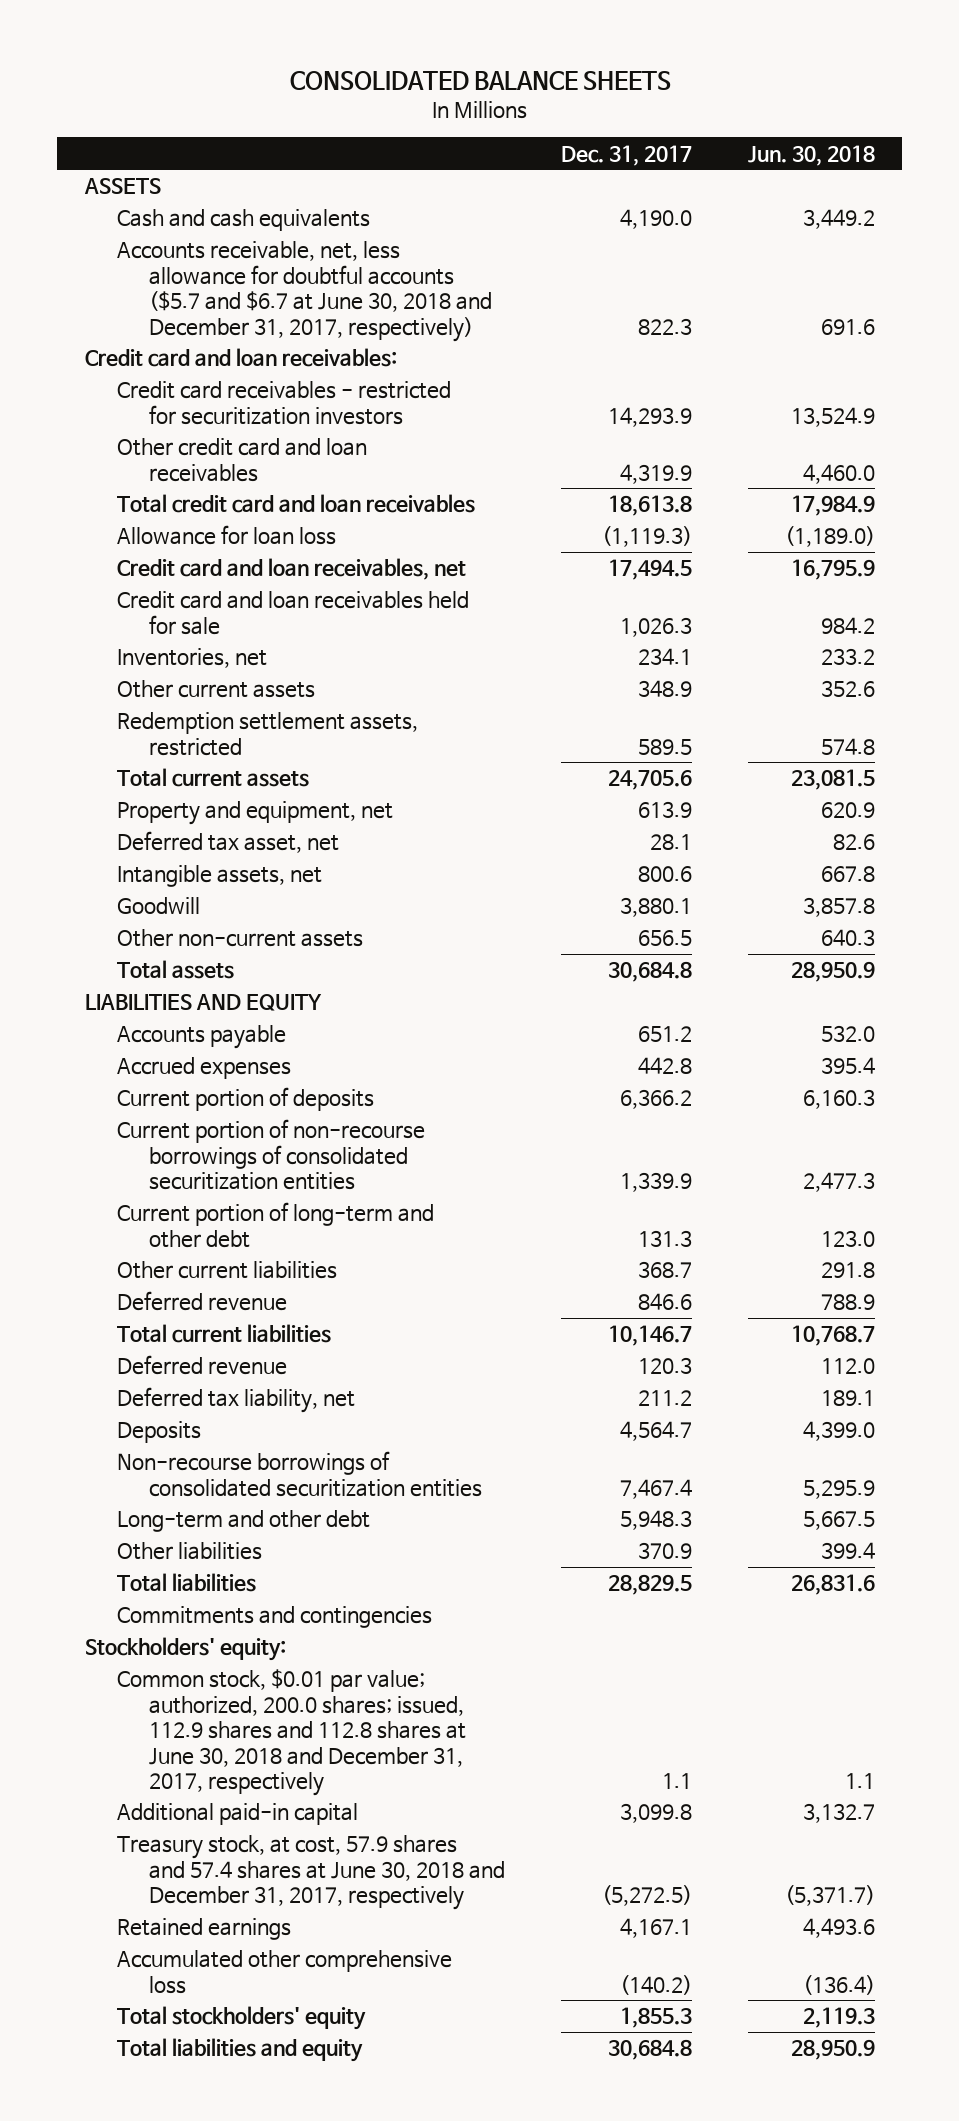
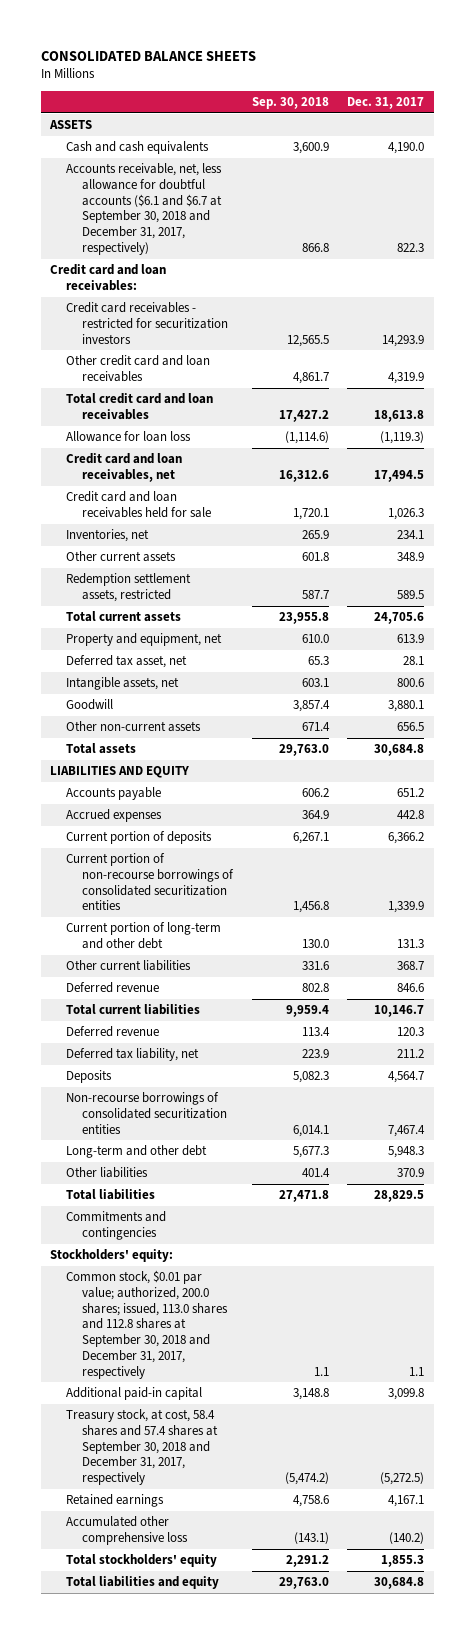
- | Dec. 31, 2017 | Jun. 30, 2018
+ | Sep. 30, 2018 | Dec. 31, 2017
- Accounts receivable, net, less allowance for doubtful accounts ($5.7 and $6.7 at June 30, 2018 and December 31, 2017, respectively) | 822.3 | 691.6
+ Accounts receivable, net, less allowance for doubtful accounts ($6.1 and $6.7 at September 30, 2018 and December 31, 2017, respectively) | 866.8 | 822.3
- Common stock, $0.01 par value; authorized, 200.0 shares; issued, 112.9 shares and 112.8 shares at June 30, 2018 and December 31, 2017, respectively | 1.1 | 1.1
+ Common stock, $0.01 par value; authorized, 200.0 shares; issued, 113.0 shares and 112.8 shares at September 30, 2018 and December 31, 2017, respectively | 1.1 | 1.1
- Treasury stock, at cost, 57.9 shares and 57.4 shares at June 30, 2018 and December 31, 2017, respectively | (5,272.5) | (5,371.7)
+ Treasury stock, at cost, 58.4 shares and 57.4 shares at September 30, 2018 and December 31, 2017, respectively | (5,474.2) | (5,272.5)

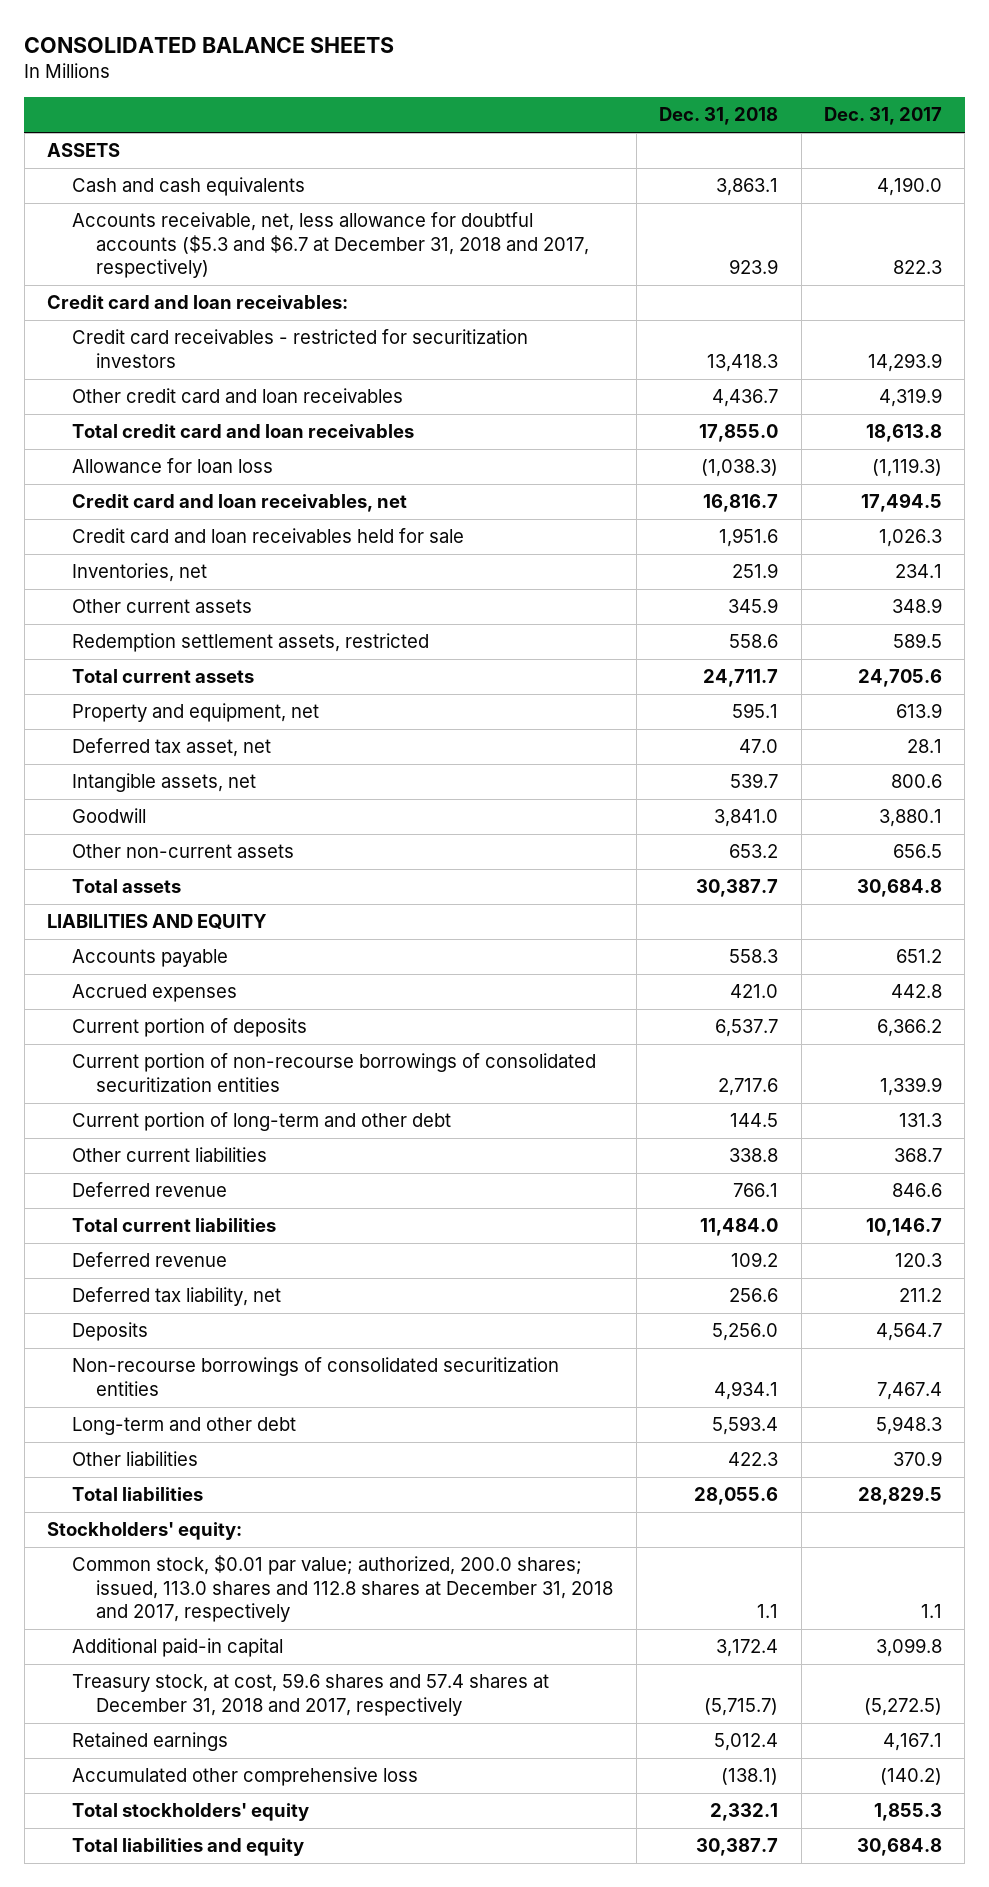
- | Sep. 30, 2018 | Dec. 31, 2017
+ | Dec. 31, 2018 | Dec. 31, 2017
- Accounts receivable, net, less allowance for doubtful accounts ($6.1 and $6.7 at September 30, 2018 and December 31, 2017, respectively) | 866.8 | 822.3
+ Accounts receivable, net, less allowance for doubtful accounts ($5.3 and $6.7 at December 31, 2018 and 2017, respectively) | 923.9 | 822.3
- Commitments and contingencies
- Common stock, $0.01 par value; authorized, 200.0 shares; issued, 113.0 shares and 112.8 shares at September 30, 2018 and December 31, 2017, respectively | 1.1 | 1.1
+ Common stock, $0.01 par value; authorized, 200.0 shares; issued, 113.0 shares and 112.8 shares at December 31, 2018 and 2017, respectively | 1.1 | 1.1
- Treasury stock, at cost, 58.4 shares and 57.4 shares at September 30, 2018 and December 31, 2017, respectively | (5,474.2) | (5,272.5)
+ Treasury stock, at cost, 59.6 shares and 57.4 shares at December 31, 2018 and 2017, respectively | (5,715.7) | (5,272.5)

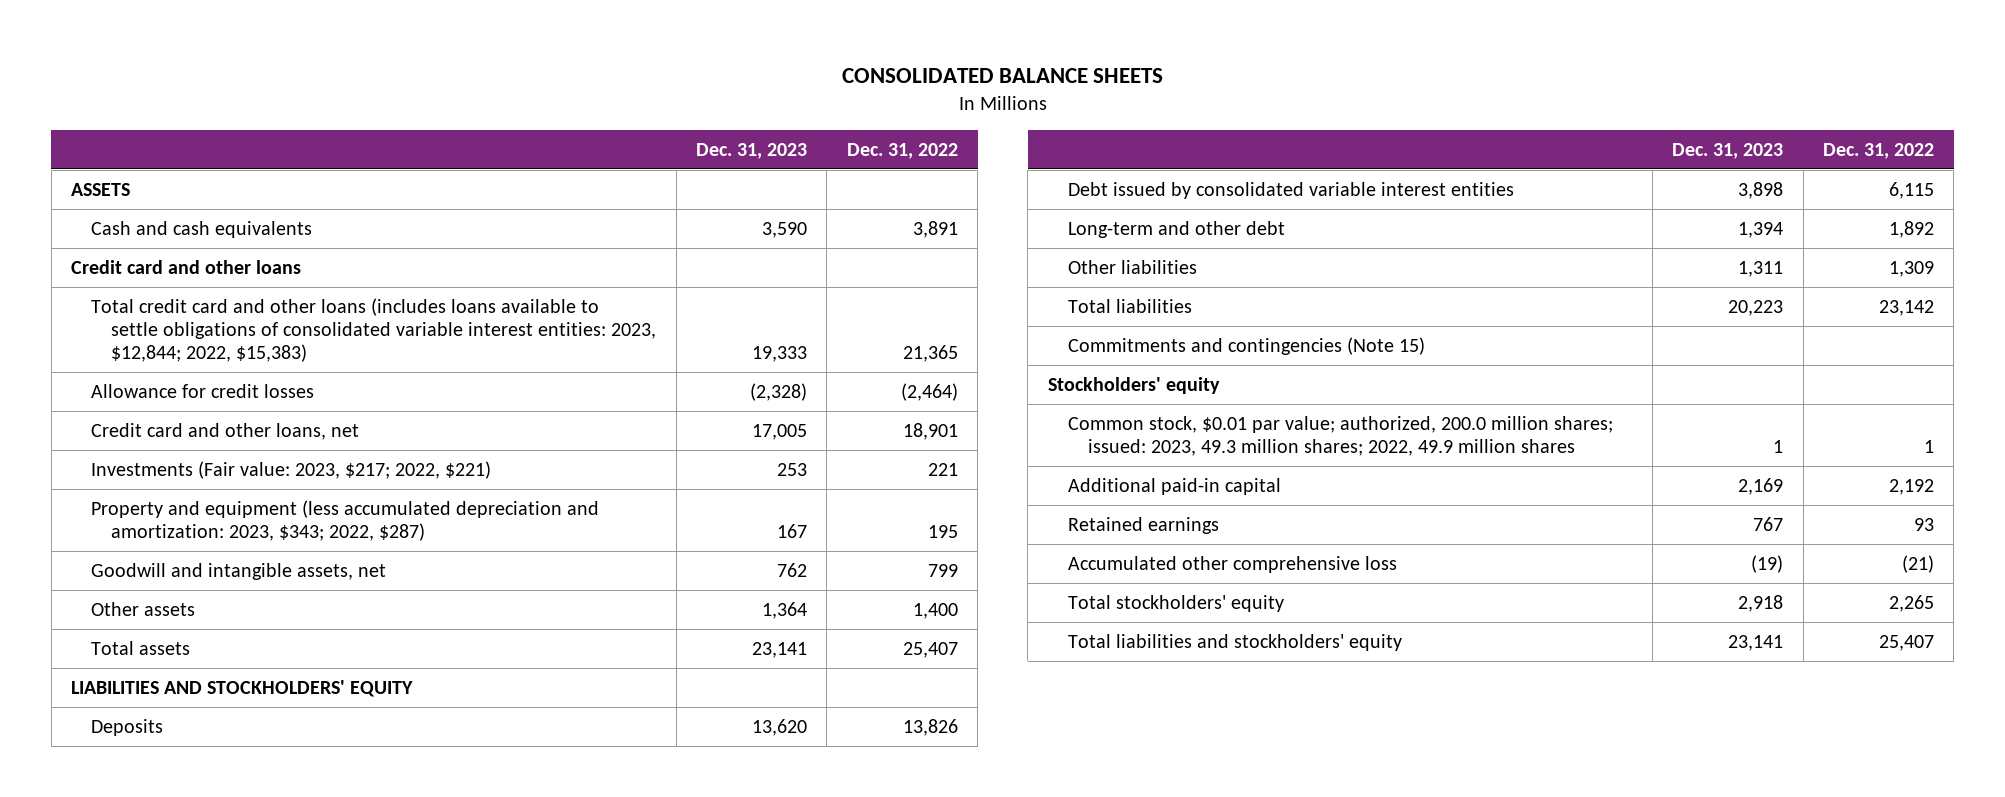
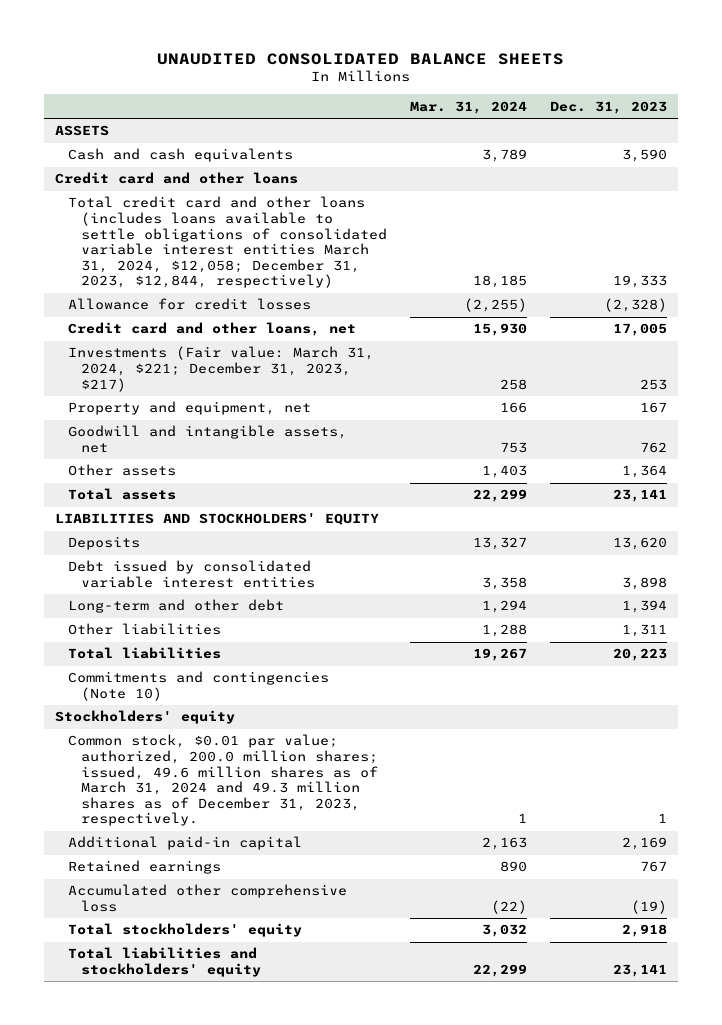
- CONSOLIDATED BALANCE SHEETS
+ UNAUDITED CONSOLIDATED BALANCE SHEETS
- | Dec. 31, 2023 | Dec. 31, 2022
+ | Mar. 31, 2024 | Dec. 31, 2023
- Total credit card and other loans (includes loans available to settle obligations of consolidated variable interest entities: 2023, $12,844; 2022, $15,383) | 19,333 | 21,365
+ Total credit card and other loans (includes loans available to settle obligations of consolidated variable interest entities March 31, 2024, $12,058; December 31, 2023, $12,844, respectively) | 18,185 | 19,333
- Investments (Fair value: 2023, $217; 2022, $221) | 253 | 221
- Property and equipment (less accumulated depreciation and amortization: 2023, $343; 2022, $287) | 167 | 195
+ Investments (Fair value: March 31, 2024, $221; December 31, 2023, $217) | 258 | 253
+ Property and equipment, net | 166 | 167
- Commitments and contingencies (Note 15)
+ Commitments and contingencies (Note 10)
- Common stock, $0.01 par value; authorized, 200.0 million shares; issued: 2023, 49.3 million shares; 2022, 49.9 million shares | 1 | 1
+ Common stock, $0.01 par value; authorized, 200.0 million shares; issued, 49.6 million shares as of March 31, 2024 and 49.3 million shares as of December 31, 2023, respectively. | 1 | 1

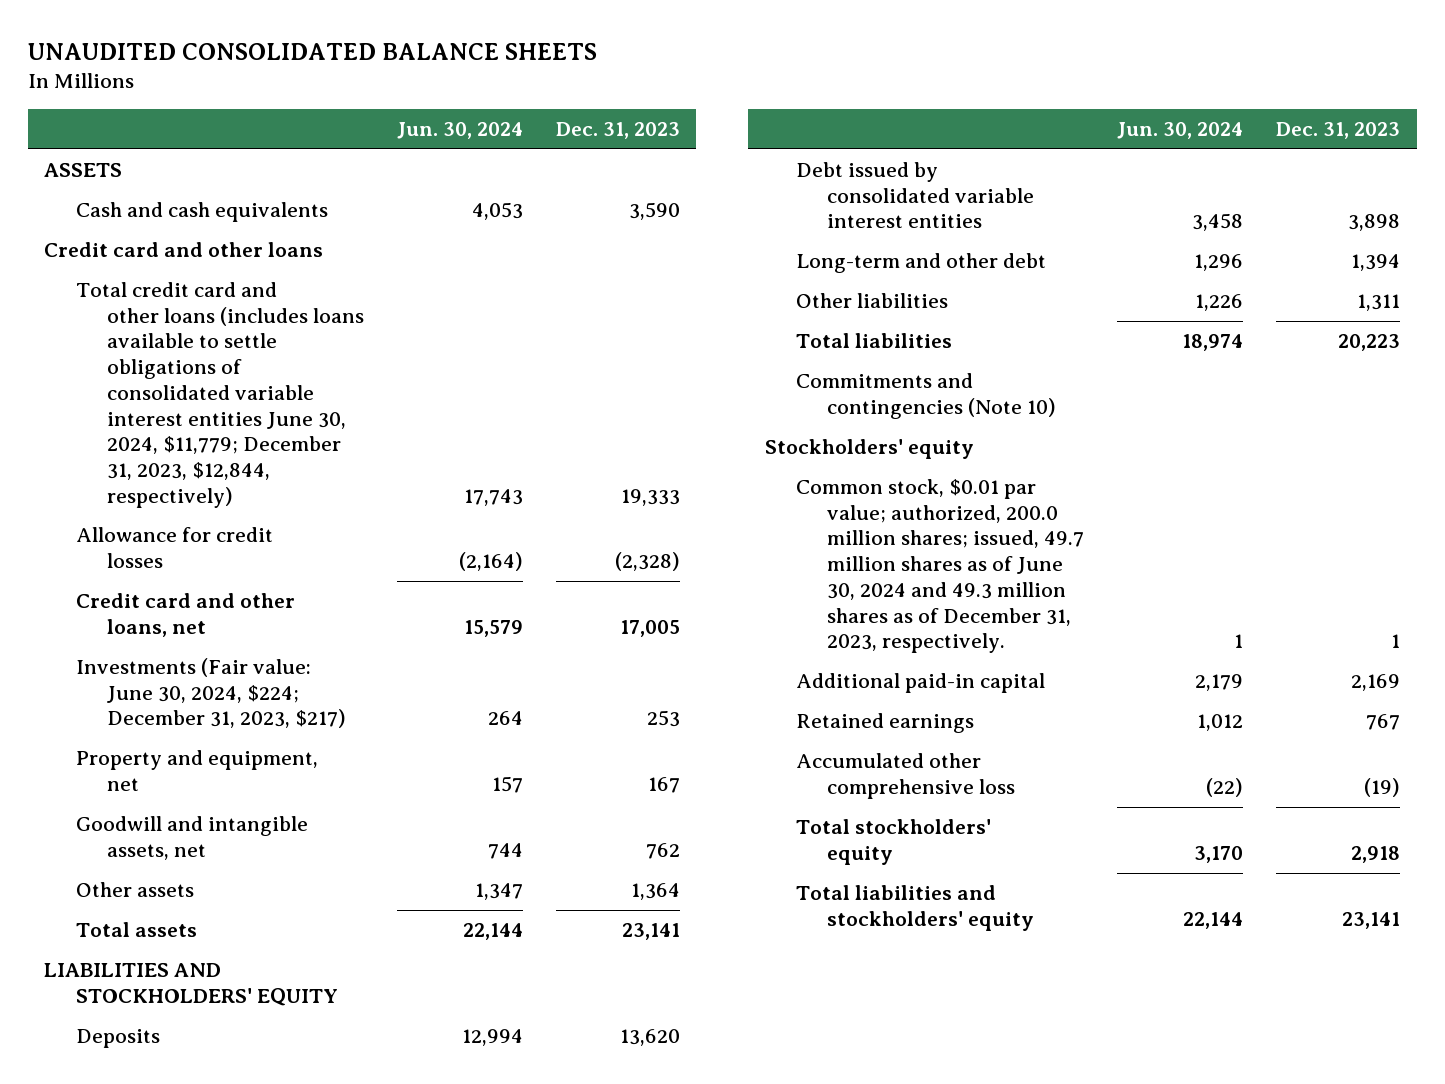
- | Mar. 31, 2024 | Dec. 31, 2023
+ | Jun. 30, 2024 | Dec. 31, 2023
- Total credit card and other loans (includes loans available to settle obligations of consolidated variable interest entities March 31, 2024, $12,058; December 31, 2023, $12,844, respectively) | 18,185 | 19,333
+ Total credit card and other loans (includes loans available to settle obligations of consolidated variable interest entities June 30, 2024, $11,779; December 31, 2023, $12,844, respectively) | 17,743 | 19,333
- Investments (Fair value: March 31, 2024, $221; December 31, 2023, $217) | 258 | 253
+ Investments (Fair value: June 30, 2024, $224; December 31, 2023, $217) | 264 | 253
- Common stock, $0.01 par value; authorized, 200.0 million shares; issued, 49.6 million shares as of March 31, 2024 and 49.3 million shares as of December 31, 2023, respectively. | 1 | 1
+ Common stock, $0.01 par value; authorized, 200.0 million shares; issued, 49.7 million shares as of June 30, 2024 and 49.3 million shares as of December 31, 2023, respectively. | 1 | 1

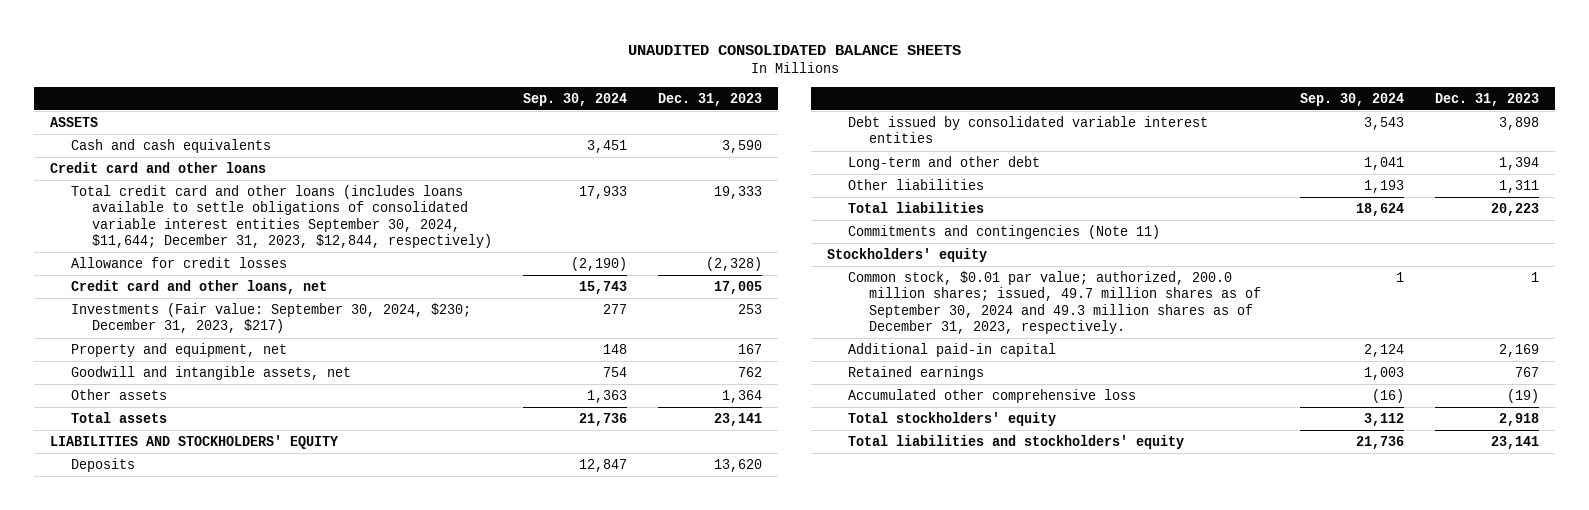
- | Jun. 30, 2024 | Dec. 31, 2023
+ | Sep. 30, 2024 | Dec. 31, 2023
- Total credit card and other loans (includes loans available to settle obligations of consolidated variable interest entities June 30, 2024, $11,779; December 31, 2023, $12,844, respectively) | 17,743 | 19,333
+ Total credit card and other loans (includes loans available to settle obligations of consolidated variable interest entities September 30, 2024, $11,644; December 31, 2023, $12,844, respectively) | 17,933 | 19,333
- Investments (Fair value: June 30, 2024, $224; December 31, 2023, $217) | 264 | 253
+ Investments (Fair value: September 30, 2024, $230; December 31, 2023, $217) | 277 | 253
- Commitments and contingencies (Note 10)
+ Commitments and contingencies (Note 11)
- Common stock, $0.01 par value; authorized, 200.0 million shares; issued, 49.7 million shares as of June 30, 2024 and 49.3 million shares as of December 31, 2023, respectively. | 1 | 1
+ Common stock, $0.01 par value; authorized, 200.0 million shares; issued, 49.7 million shares as of September 30, 2024 and 49.3 million shares as of December 31, 2023, respectively. | 1 | 1

